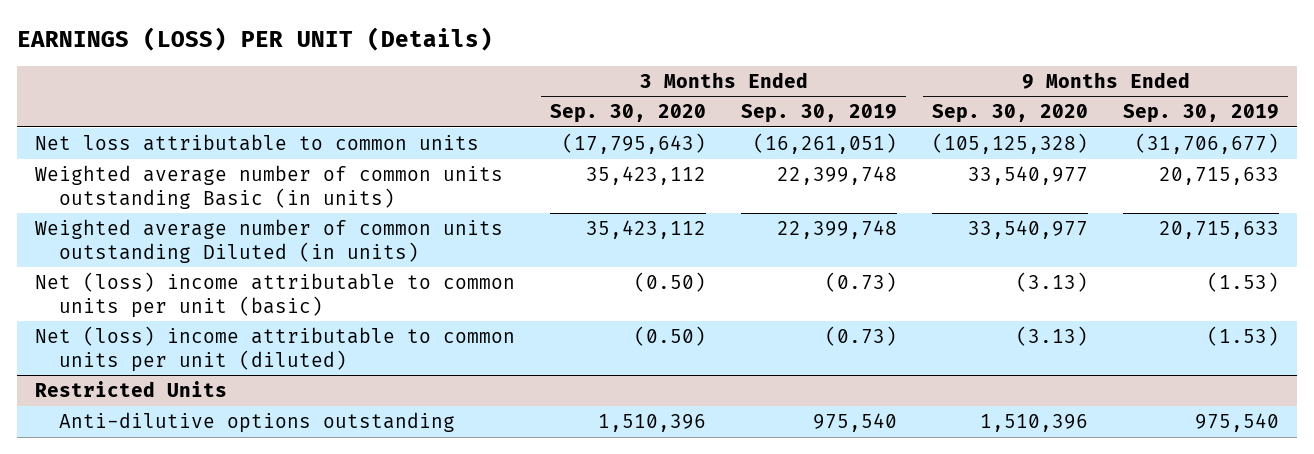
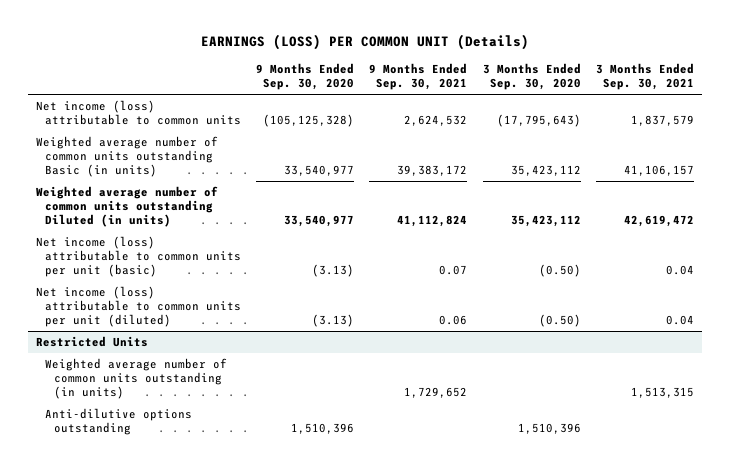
- EARNINGS (LOSS) PER UNIT (Details)
+ EARNINGS (LOSS) PER COMMON UNIT (Details)
- | 3 Months Ended Sep. 30, 2020 | 3 Months Ended Sep. 30, 2019 | 9 Months Ended Sep. 30, 2020 | 9 Months Ended Sep. 30, 2019
+ | 9 Months Ended Sep. 30, 2020 | 9 Months Ended Sep. 30, 2021 | 3 Months Ended Sep. 30, 2020 | 3 Months Ended Sep. 30, 2021
- Net loss attributable to common units | (17,795,643) | (16,261,051) | (105,125,328) | (31,706,677)
+ Net income (loss) attributable to common units | (105,125,328) | 2,624,532 | (17,795,643) | 1,837,579
- Net (loss) income attributable to common units per unit (basic) | (0.50) | (0.73) | (3.13) | (1.53)
- Net (loss) income attributable to common units per unit (diluted) | (0.50) | (0.73) | (3.13) | (1.53)
+ Net income (loss) attributable to common units per unit (basic) | (3.13) | 0.07 | (0.50) | 0.04
+ Net income (loss) attributable to common units per unit (diluted) | (3.13) | 0.06 | (0.50) | 0.04
@ Restricted Units
+ Weighted average number of common units outstanding (in units) | | 1,729,652 | | 1,513,315

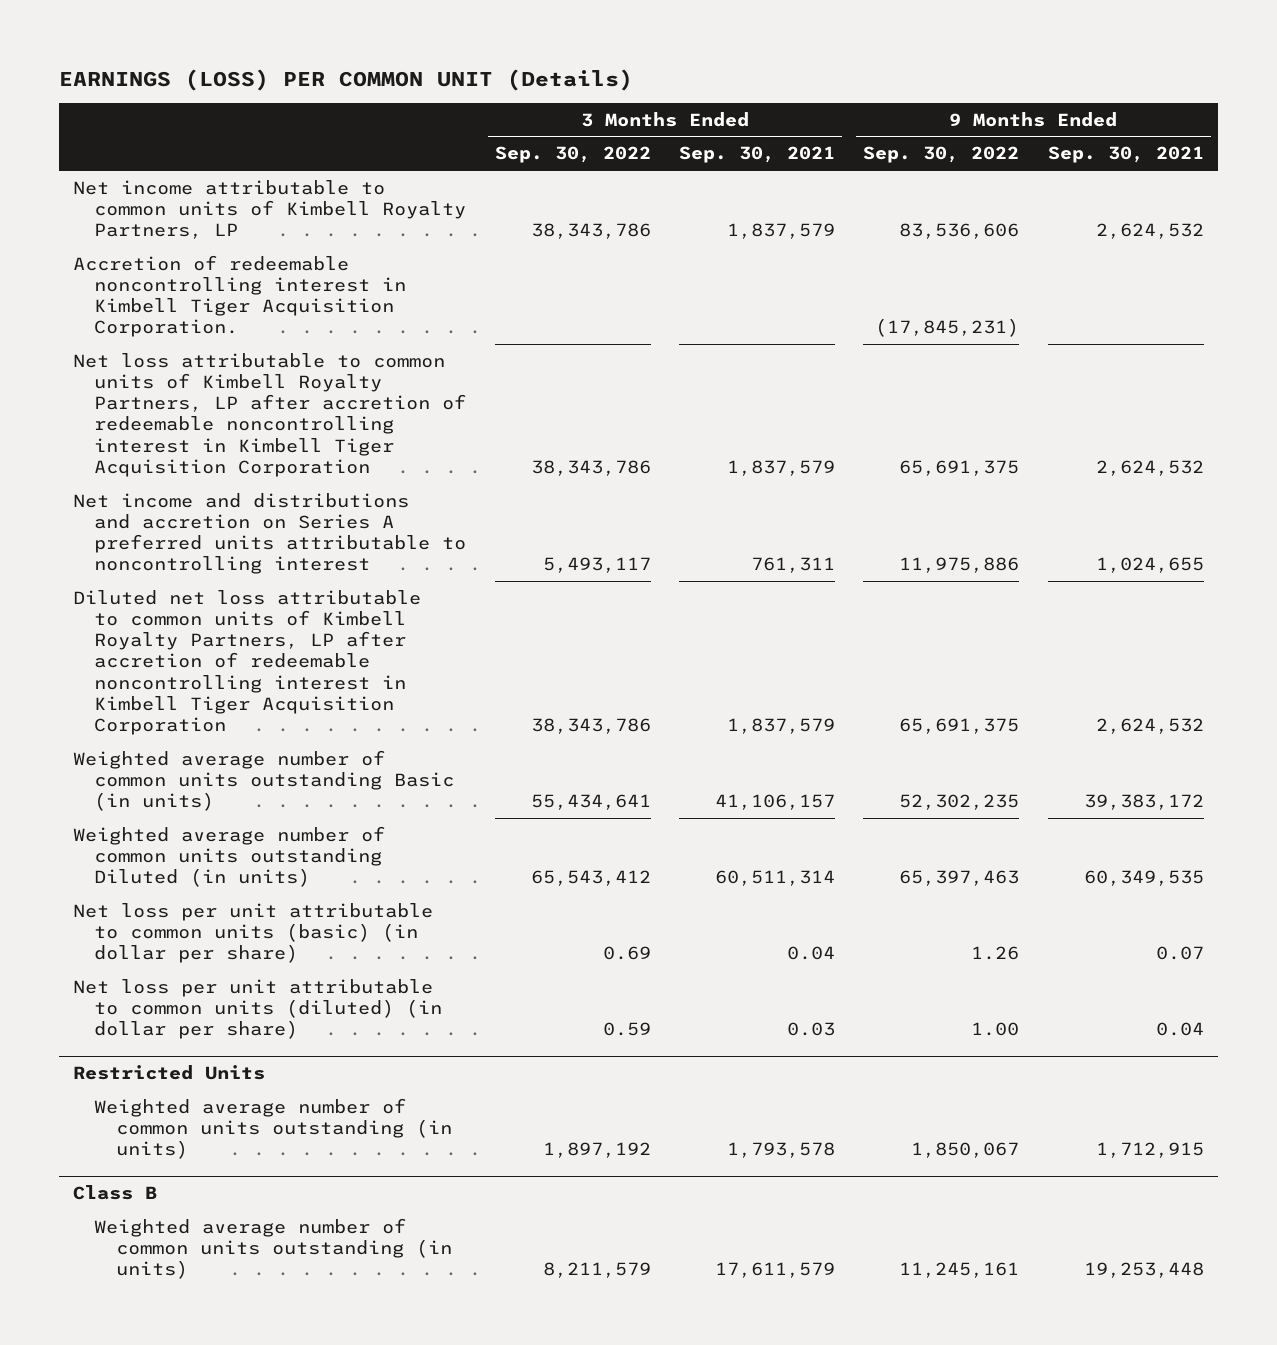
- | 9 Months Ended Sep. 30, 2020 | 9 Months Ended Sep. 30, 2021 | 3 Months Ended Sep. 30, 2020 | 3 Months Ended Sep. 30, 2021
+ | 3 Months Ended Sep. 30, 2022 | 3 Months Ended Sep. 30, 2021 | 9 Months Ended Sep. 30, 2022 | 9 Months Ended Sep. 30, 2021
- Net income (loss) attributable to common units | (105,125,328) | 2,624,532 | (17,795,643) | 1,837,579
+ Net income attributable to common units of Kimbell Royalty Partners, LP | 38,343,786 | 1,837,579 | 83,536,606 | 2,624,532
+ Accretion of redeemable noncontrolling interest in Kimbell Tiger Acquisition Corporation. | | | (17,845,231) |
+ Net loss attributable to common units of Kimbell Royalty Partners, LP after accretion of redeemable noncontrolling interest in Kimbell Tiger Acquisition Corporation | 38,343,786 | 1,837,579 | 65,691,375 | 2,624,532
+ Net income and distributions and accretion on Series A preferred units attributable to noncontrolling interest | 5,493,117 | 761,311 | 11,975,886 | 1,024,655
+ Diluted net loss attributable to common units of Kimbell Royalty Partners, LP after accretion of redeemable noncontrolling interest in Kimbell Tiger Acquisition Corporation | 38,343,786 | 1,837,579 | 65,691,375 | 2,624,532
- Weighted average number of common units outstanding Diluted (in units) | 33,540,977 | 41,112,824 | 35,423,112 | 42,619,472
- Net income (loss) attributable to common units per unit (basic) | (3.13) | 0.07 | (0.50) | 0.04
- Net income (loss) attributable to common units per unit (diluted) | (3.13) | 0.06 | (0.50) | 0.04
+ Weighted average number of common units outstanding Diluted (in units) | 65,543,412 | 60,511,314 | 65,397,463 | 60,349,535
+ Net loss per unit attributable to common units (basic) (in dollar per share) | 0.69 | 0.04 | 1.26 | 0.07
+ Net loss per unit attributable to common units (diluted) (in dollar per share) | 0.59 | 0.03 | 1.00 | 0.04
@ Restricted Units
- Weighted average number of common units outstanding (in units) | | 1,729,652 | | 1,513,315
- Anti-dilutive options outstanding | 1,510,396 | | 1,510,396 |
+ Weighted average number of common units outstanding (in units) | 1,897,192 | 1,793,578 | 1,850,067 | 1,712,915
+ Class B
+ Weighted average number of common units outstanding (in units) | 8,211,579 | 17,611,579 | 11,245,161 | 19,253,448

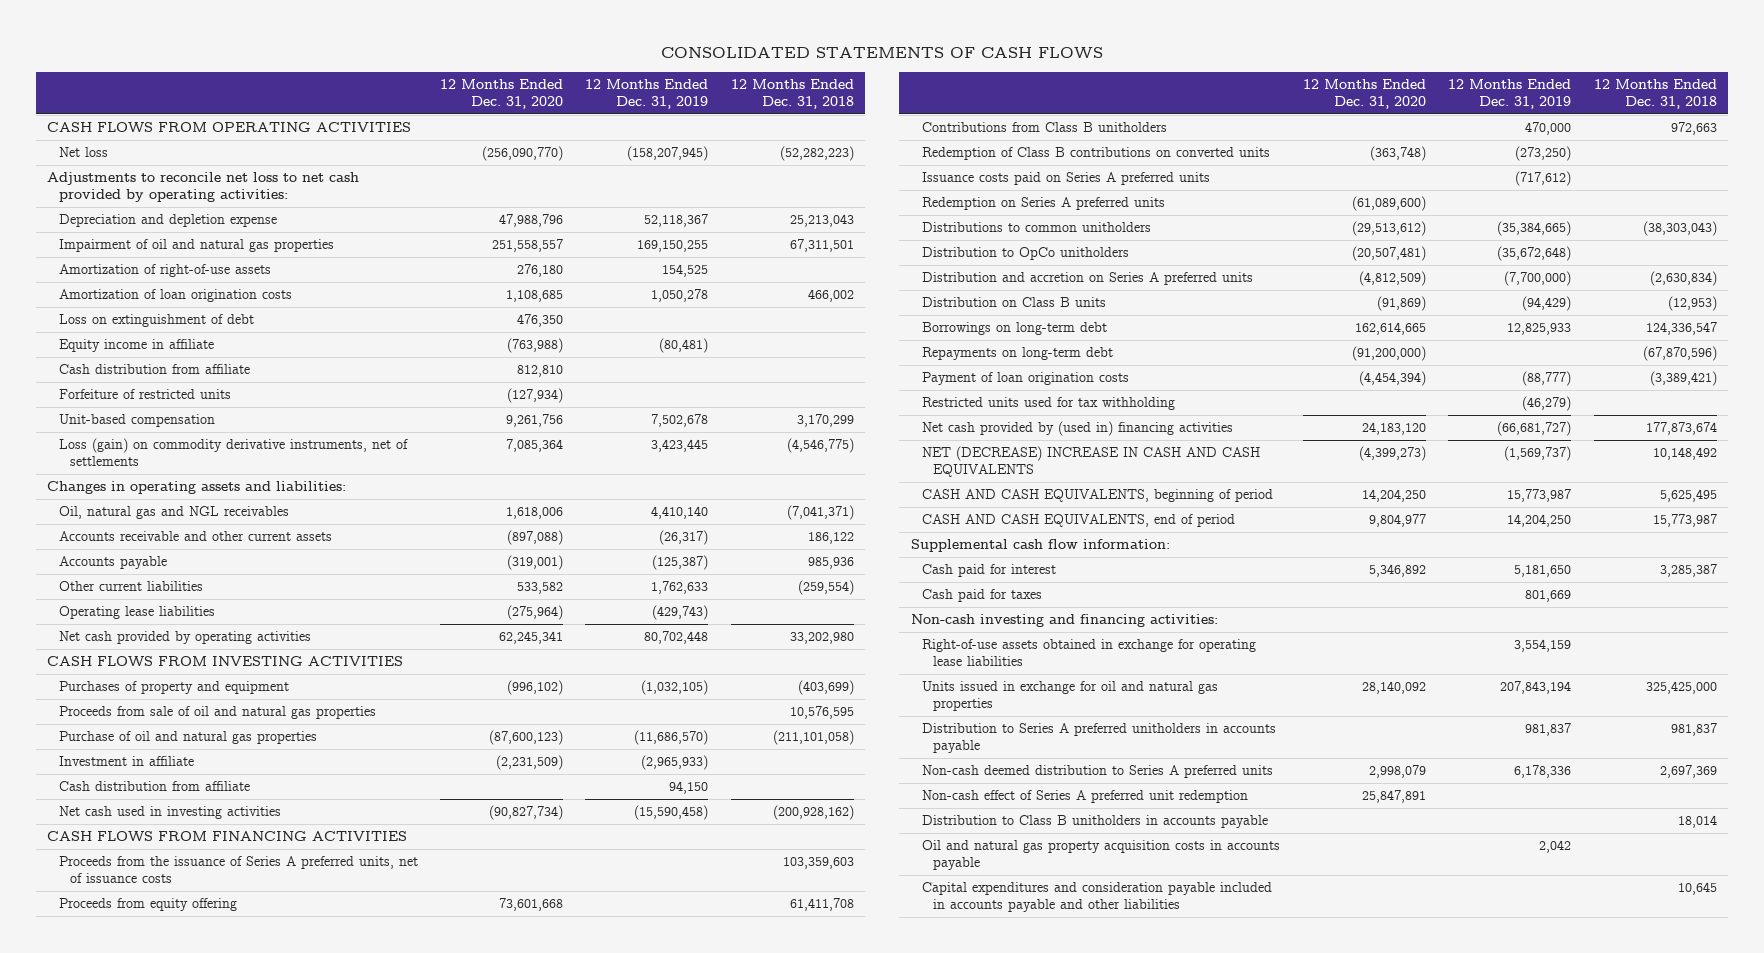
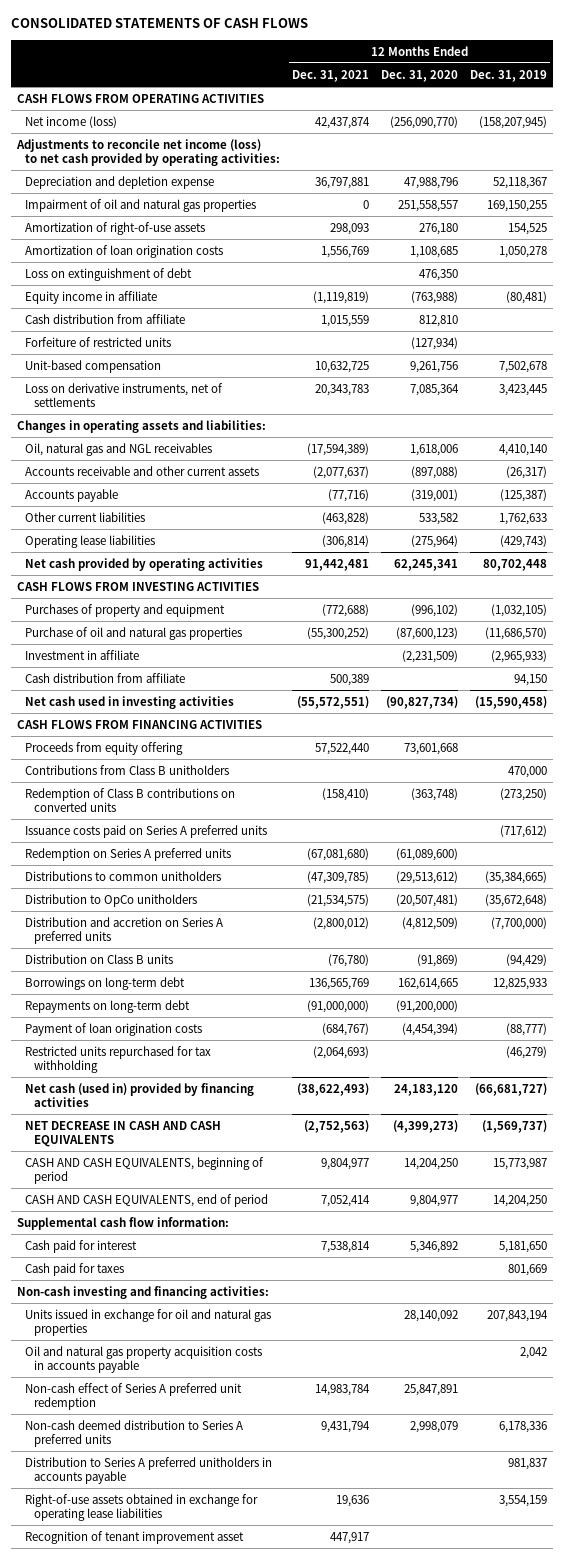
- | 12 Months Ended Dec. 31, 2020 | 12 Months Ended Dec. 31, 2019 | 12 Months Ended Dec. 31, 2018
+ | 12 Months Ended Dec. 31, 2021 | 12 Months Ended Dec. 31, 2020 | 12 Months Ended Dec. 31, 2019
- Net loss | (256,090,770) | (158,207,945) | (52,282,223)
- Adjustments to reconcile net loss to net cash provided by operating activities:
+ Net income (loss) | 42,437,874 | (256,090,770) | (158,207,945)
+ Adjustments to reconcile net income (loss) to net cash provided by operating activities:
- Loss (gain) on commodity derivative instruments, net of settlements | 7,085,364 | 3,423,445 | (4,546,775)
+ Loss on derivative instruments, net of settlements | 20,343,783 | 7,085,364 | 3,423,445
- Proceeds from sale of oil and natural gas properties | | | 10,576,595
- Proceeds from the issuance of Series A preferred units, net of issuance costs | | | 103,359,603
- Restricted units used for tax withholding | | (46,279) |
- Net cash provided by (used in) financing activities | 24,183,120 | (66,681,727) | 177,873,674
- NET (DECREASE) INCREASE IN CASH AND CASH EQUIVALENTS | (4,399,273) | (1,569,737) | 10,148,492
+ Restricted units repurchased for tax withholding | (2,064,693) | | (46,279)
+ Net cash (used in) provided by financing activities | (38,622,493) | 24,183,120 | (66,681,727)
+ NET DECREASE IN CASH AND CASH EQUIVALENTS | (2,752,563) | (4,399,273) | (1,569,737)
- Distribution to Class B unitholders in accounts payable | | | 18,014
- Capital expenditures and consideration payable included in accounts payable and other liabilities | | | 10,645
moved down: Non-cash effect of Series A preferred unit redemption | 14,983,784 | 25,847,891 |
moved down: Non-cash deemed distribution to Series A preferred units | 9,431,794 | 2,998,079 | 6,178,336
moved down: Distribution to Series A preferred unitholders in accounts payable | | | 981,837
moved down: Right-of-use assets obtained in exchange for operating lease liabilities | 19,636 | | 3,554,159
+ Recognition of tenant improvement asset | 447,917 | |

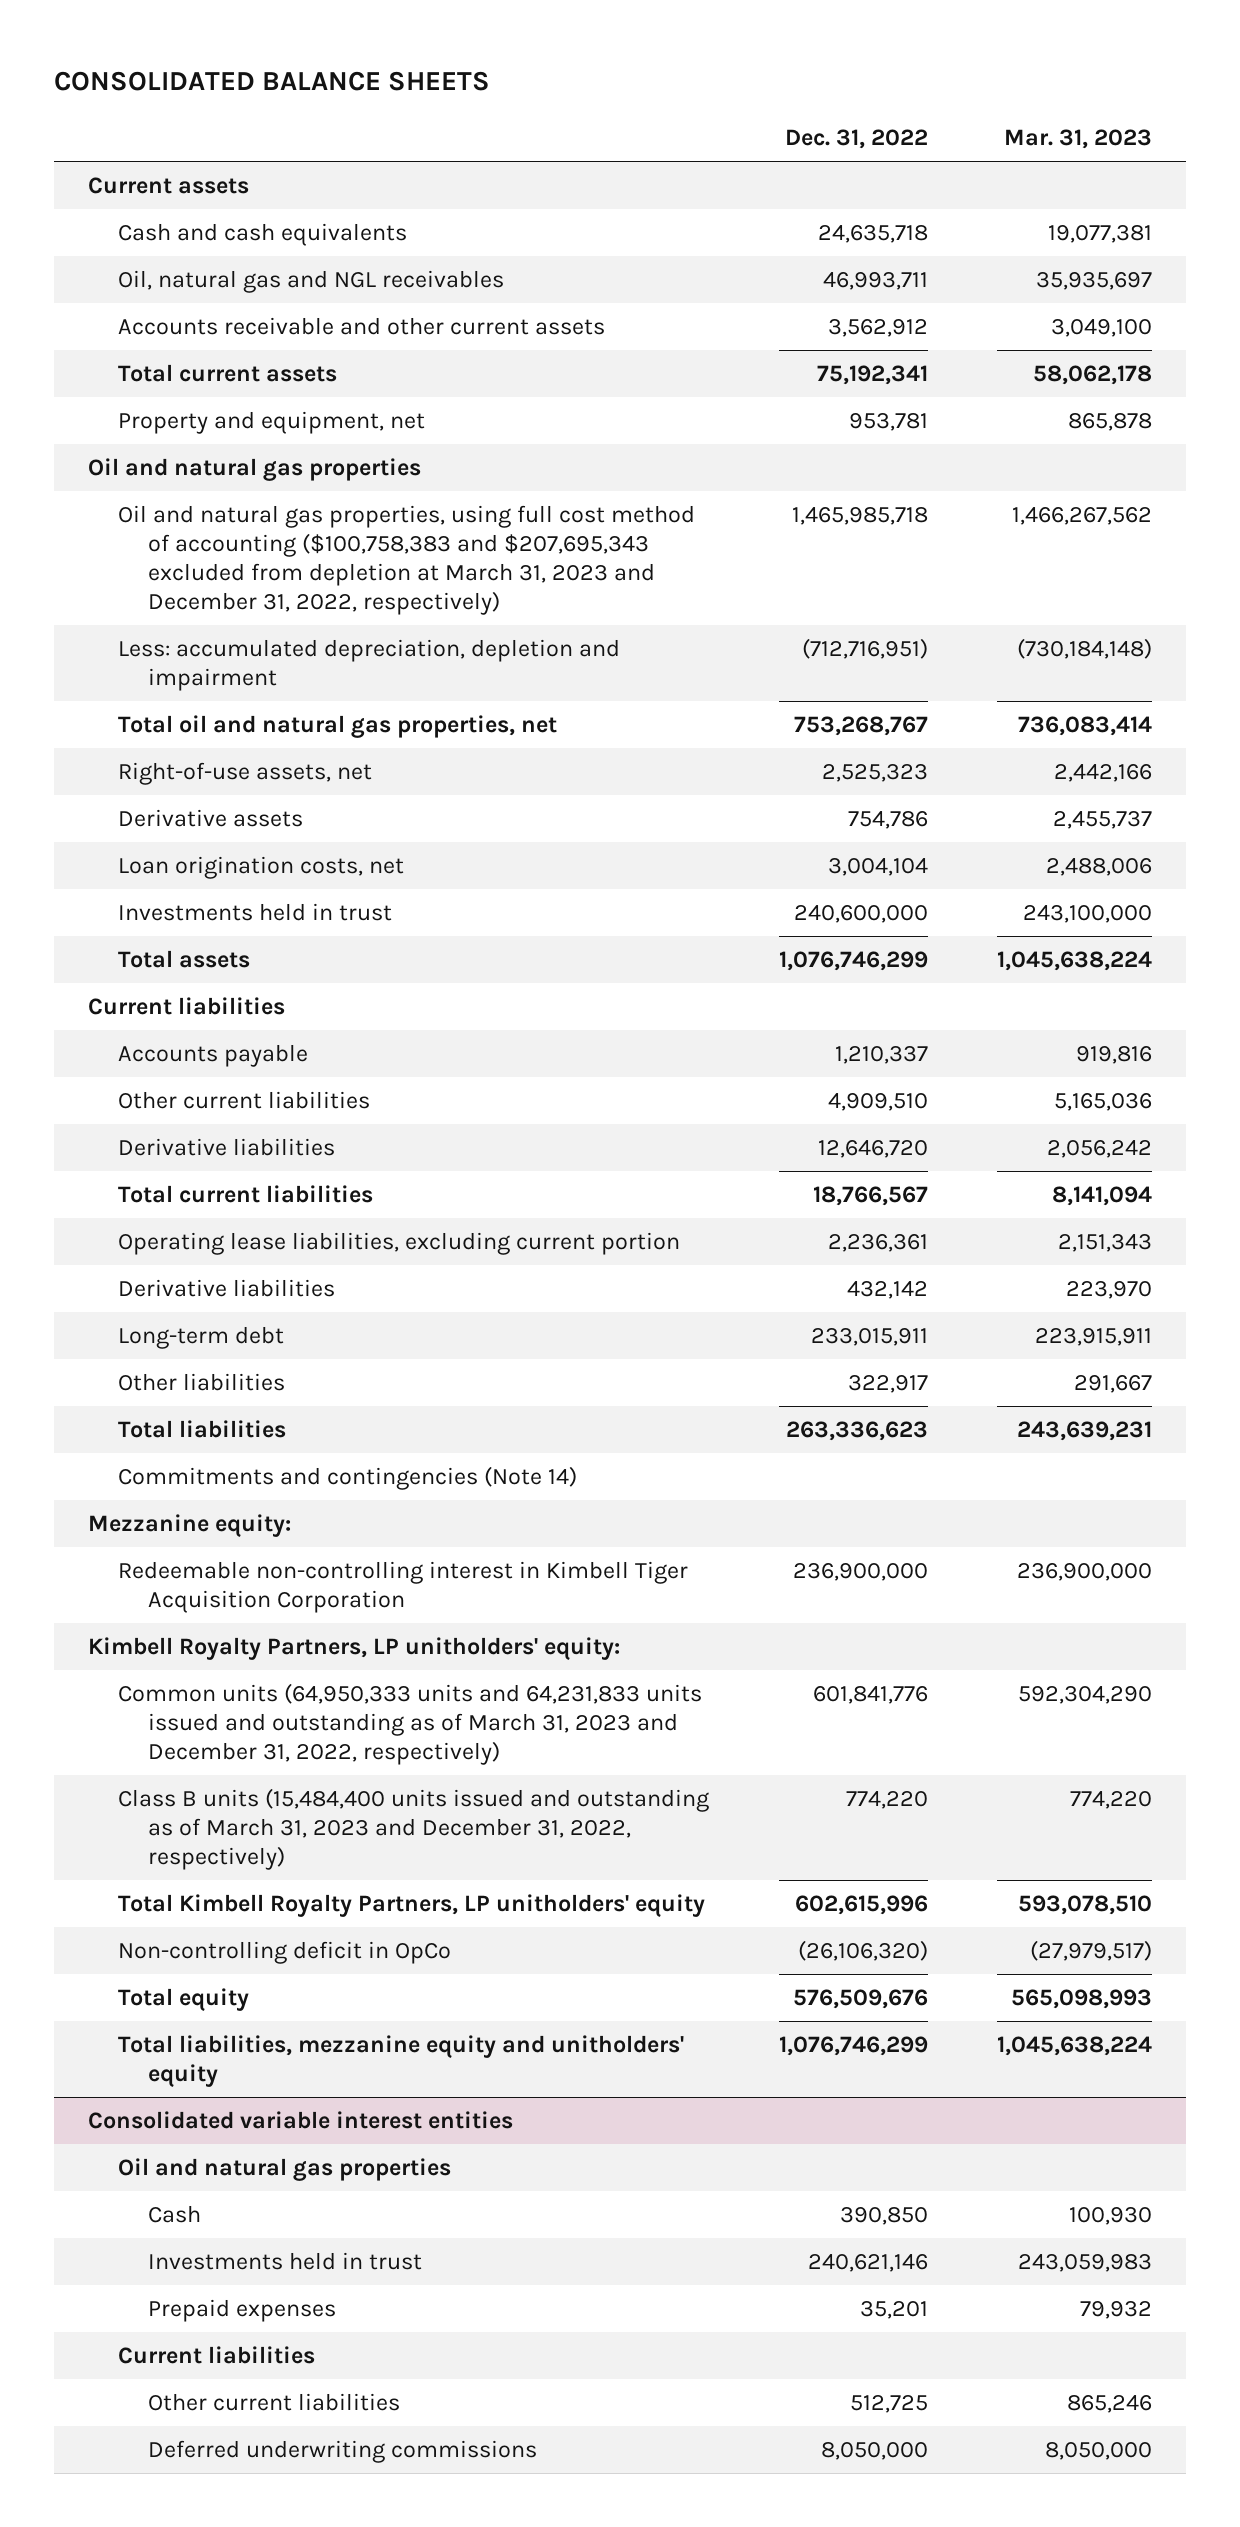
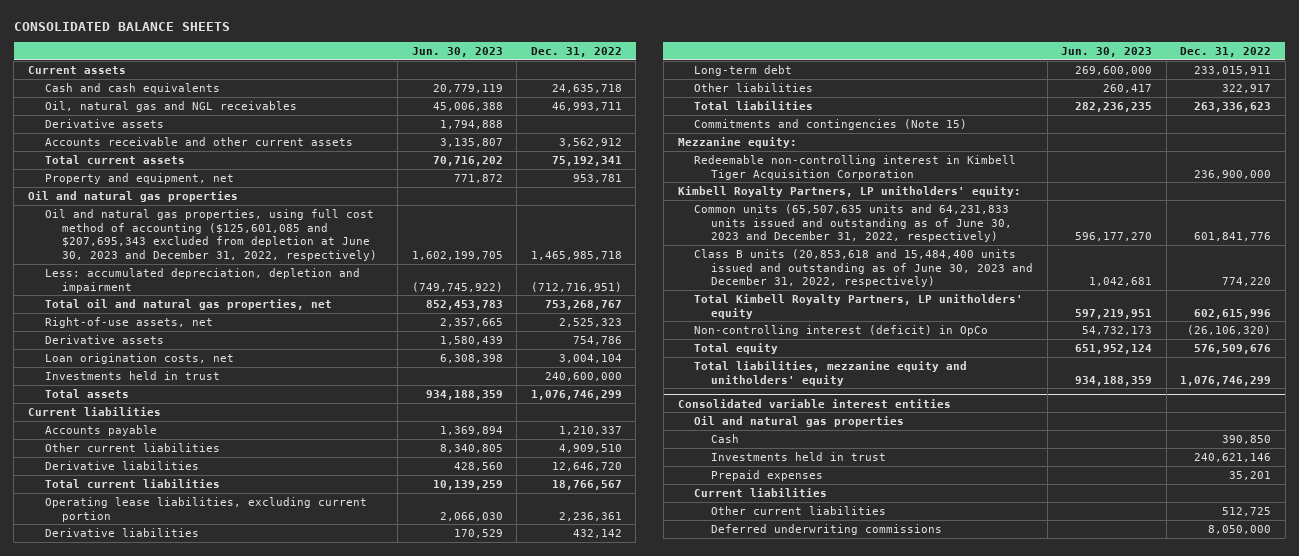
- | Dec. 31, 2022 | Mar. 31, 2023
+ | Jun. 30, 2023 | Dec. 31, 2022
+ Derivative assets | 1,794,888 |
- Oil and natural gas properties, using full cost method of accounting ($100,758,383 and $207,695,343 excluded from depletion at March 31, 2023 and December 31, 2022, respectively) | 1,465,985,718 | 1,466,267,562
+ Oil and natural gas properties, using full cost method of accounting ($125,601,085 and $207,695,343 excluded from depletion at June 30, 2023 and December 31, 2022, respectively) | 1,602,199,705 | 1,465,985,718
- Commitments and contingencies (Note 14)
+ Commitments and contingencies (Note 15)
- Common units (64,950,333 units and 64,231,833 units issued and outstanding as of March 31, 2023 and December 31, 2022, respectively) | 601,841,776 | 592,304,290
- Class B units (15,484,400 units issued and outstanding as of March 31, 2023 and December 31, 2022, respectively) | 774,220 | 774,220
+ Common units (65,507,635 units and 64,231,833 units issued and outstanding as of June 30, 2023 and December 31, 2022, respectively) | 596,177,270 | 601,841,776
+ Class B units (20,853,618 and 15,484,400 units issued and outstanding as of June 30, 2023 and December 31, 2022, respectively) | 1,042,681 | 774,220
- Non-controlling deficit in OpCo | (26,106,320) | (27,979,517)
+ Non-controlling interest (deficit) in OpCo | 54,732,173 | (26,106,320)

